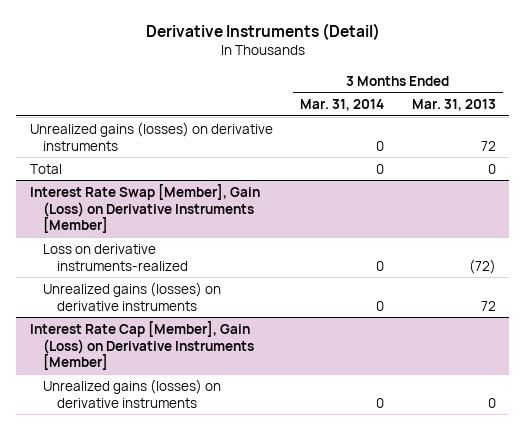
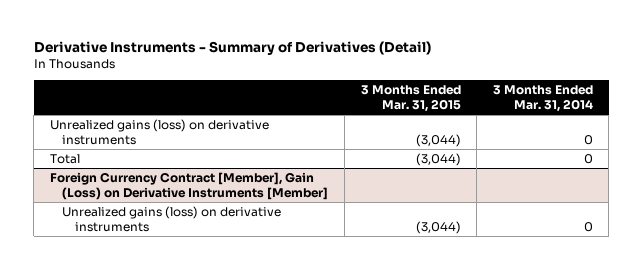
- Derivative Instruments (Detail)
+ Derivative Instruments - Summary of Derivatives (Detail)
- | 3 Months Ended Mar. 31, 2014 | 3 Months Ended Mar. 31, 2013
+ | 3 Months Ended Mar. 31, 2015 | 3 Months Ended Mar. 31, 2014
- Unrealized gains (losses) on derivative instruments | 0 | 72
+ Unrealized gains (loss) on derivative instruments | (3,044) | 0
- Interest Rate Swap [Member], Gain (Loss) on Derivative Instruments [Member]
- Loss on derivative instruments-realized | 0 | (72)
- Unrealized gains (losses) on derivative instruments | 0 | 72
- Interest Rate Cap [Member], Gain (Loss) on Derivative Instruments [Member]
- Unrealized gains (losses) on derivative instruments | 0 | 0
+ Foreign Currency Contract [Member], Gain (Loss) on Derivative Instruments [Member]
+ Unrealized gains (loss) on derivative instruments | (3,044) | 0

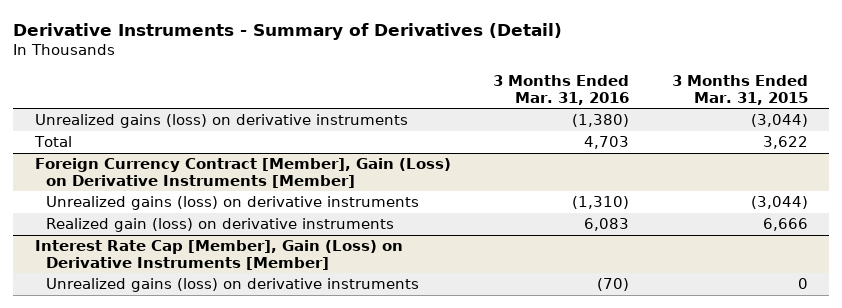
- | 3 Months Ended Mar. 31, 2015 | 3 Months Ended Mar. 31, 2014
+ | 3 Months Ended Mar. 31, 2016 | 3 Months Ended Mar. 31, 2015
- Total | (3,044) | 0
+ Total | 4,703 | 3,622
@ Foreign Currency Contract [Member], Gain (Loss) on Derivative Instruments [Member]
+ Realized gain (loss) on derivative instruments | 6,083 | 6,666
+ Interest Rate Cap [Member], Gain (Loss) on Derivative Instruments [Member]
+ Unrealized gains (loss) on derivative instruments | (70) | 0

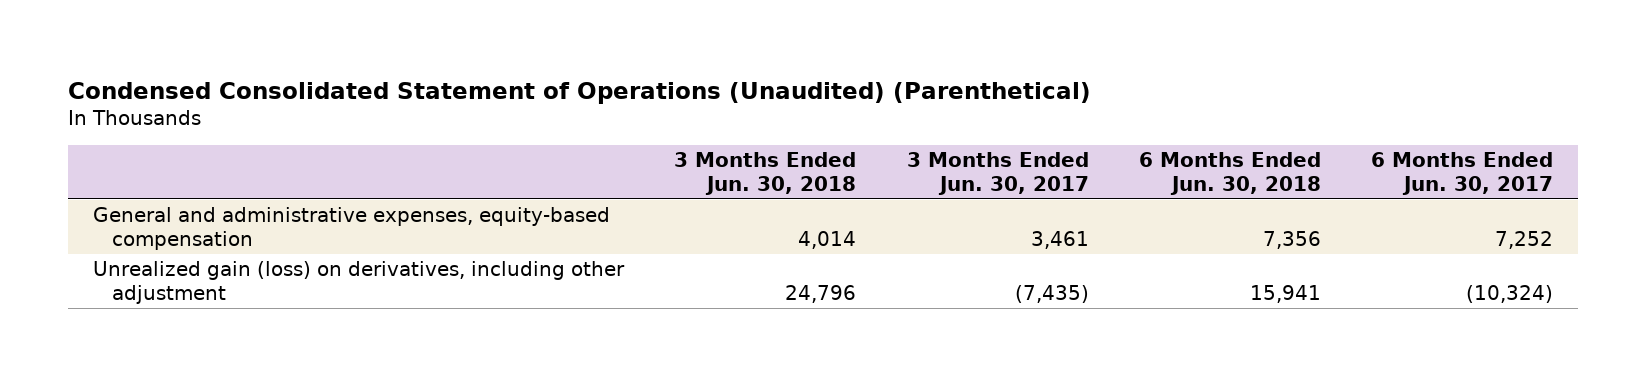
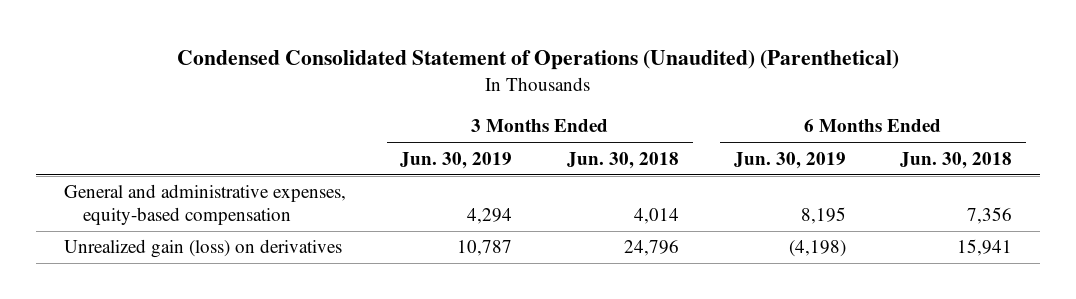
- | 3 Months Ended Jun. 30, 2018 | 3 Months Ended Jun. 30, 2017 | 6 Months Ended Jun. 30, 2018 | 6 Months Ended Jun. 30, 2017
+ | 3 Months Ended Jun. 30, 2019 | 3 Months Ended Jun. 30, 2018 | 6 Months Ended Jun. 30, 2019 | 6 Months Ended Jun. 30, 2018
- Unrealized gain (loss) on derivatives, including other adjustment | 24,796 | (7,435) | 15,941 | (10,324)
+ Unrealized gain (loss) on derivatives | 10,787 | 24,796 | (4,198) | 15,941

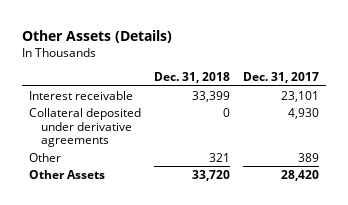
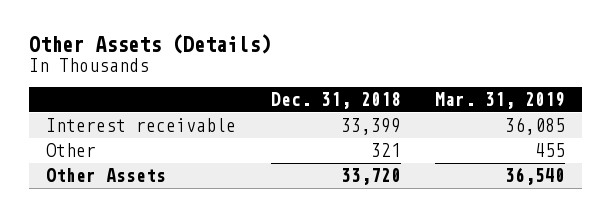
- | Dec. 31, 2018 | Dec. 31, 2017
+ | Dec. 31, 2018 | Mar. 31, 2019
- Collateral deposited under derivative agreements | 0 | 4,930

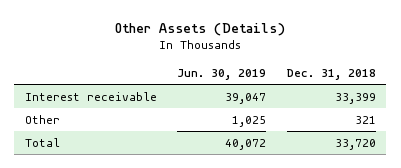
- | Dec. 31, 2018 | Mar. 31, 2019
+ | Jun. 30, 2019 | Dec. 31, 2018
- Other Assets | 33,720 | 36,540
+ Total | 40,072 | 33,720

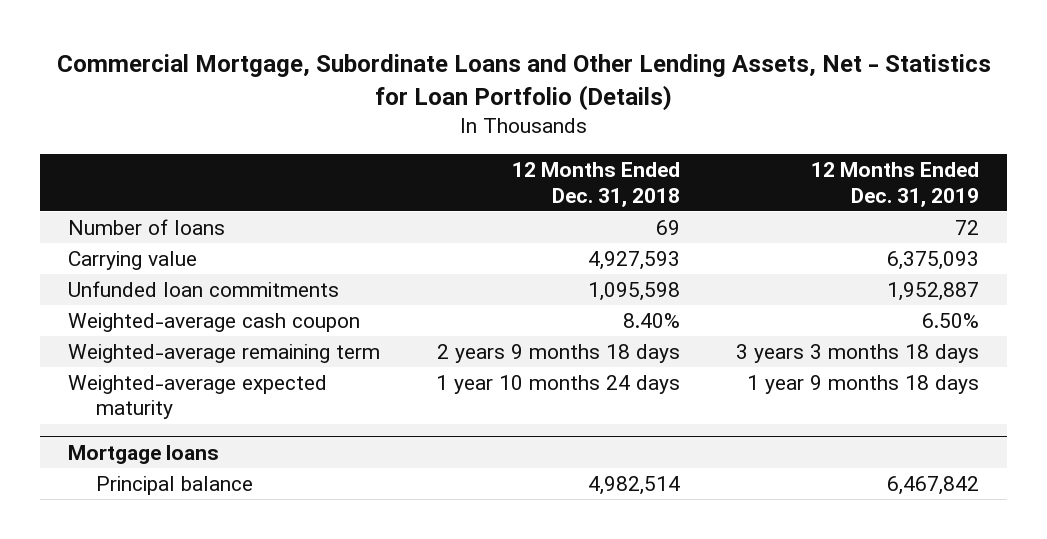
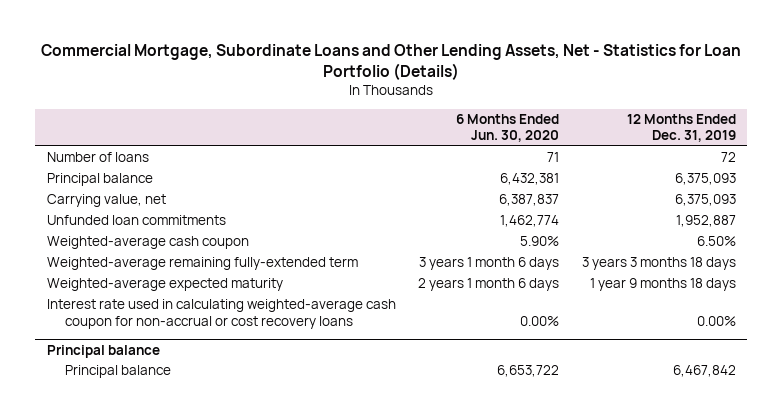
- | 12 Months Ended Dec. 31, 2018 | 12 Months Ended Dec. 31, 2019
+ | 6 Months Ended Jun. 30, 2020 | 12 Months Ended Dec. 31, 2019
- Carrying value | 4,927,593 | 6,375,093
+ Principal balance | 6,432,381 | 6,375,093
+ Carrying value, net | 6,387,837 | 6,375,093
- Weighted-average remaining term | 2 years 9 months 18 days | 3 years 3 months 18 days
+ Weighted-average remaining fully-extended term | 3 years 1 month 6 days | 3 years 3 months 18 days
- Mortgage loans
+ Interest rate used in calculating weighted-average cash coupon for non-accrual or cost recovery loans | 0.00% | 0.00%
+ Principal balance

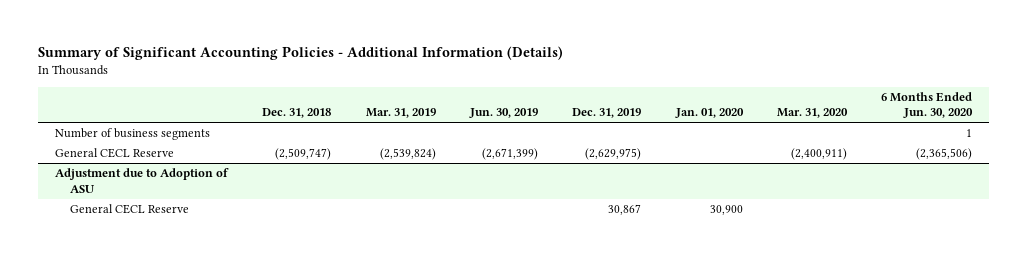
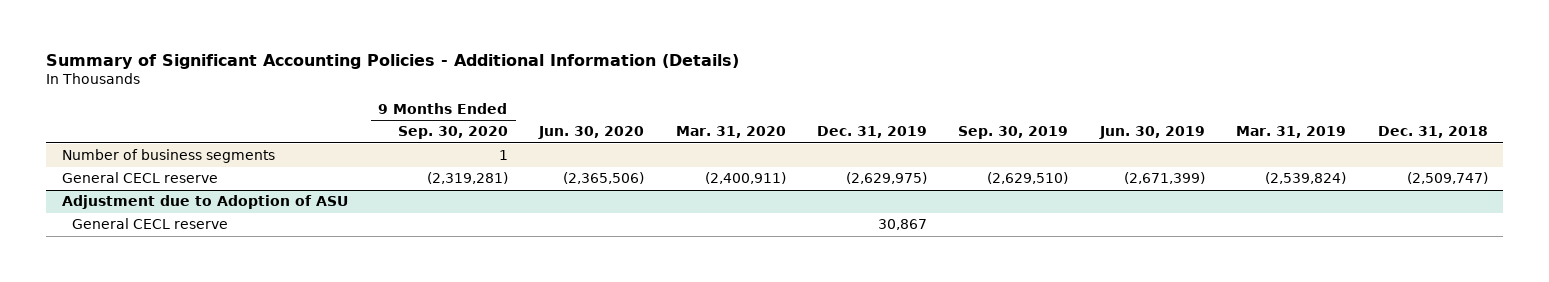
- | Dec. 31, 2018 | Mar. 31, 2019 | Jun. 30, 2019 | Dec. 31, 2019 | Jan. 01, 2020 | Mar. 31, 2020 | 6 Months Ended Jun. 30, 2020
+ | 9 Months Ended Sep. 30, 2020 | Jun. 30, 2020 | Mar. 31, 2020 | Dec. 31, 2019 | Sep. 30, 2019 | Jun. 30, 2019 | Mar. 31, 2019 | Dec. 31, 2018
- General CECL Reserve | (2,509,747) | (2,539,824) | (2,671,399) | (2,629,975) | | (2,400,911) | (2,365,506)
+ General CECL reserve | (2,319,281) | (2,365,506) | (2,400,911) | (2,629,975) | (2,629,510) | (2,671,399) | (2,539,824) | (2,509,747)
@ Adjustment due to Adoption of ASU
- General CECL Reserve | | | | 30,867 | 30,900 | |
+ General CECL reserve | | | | 30,867 | | | |

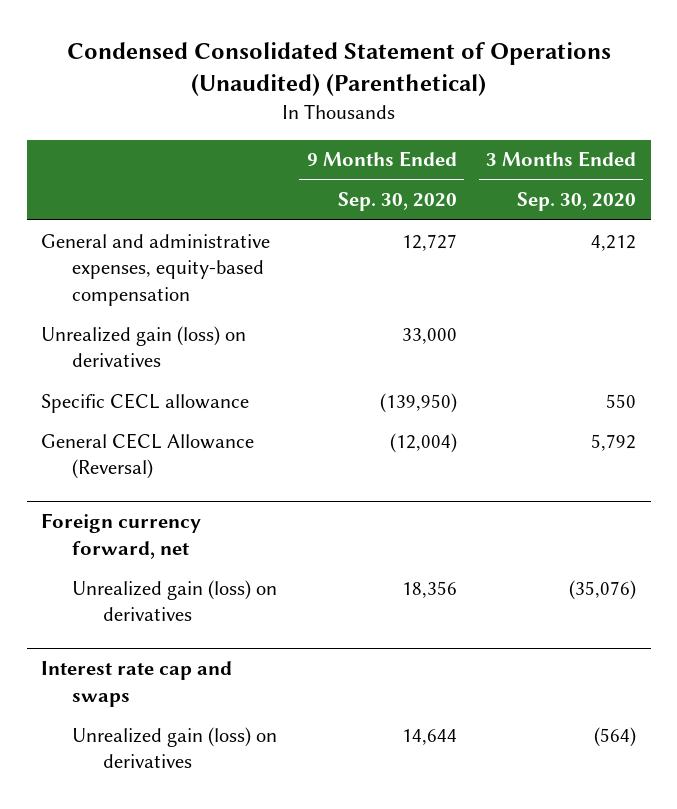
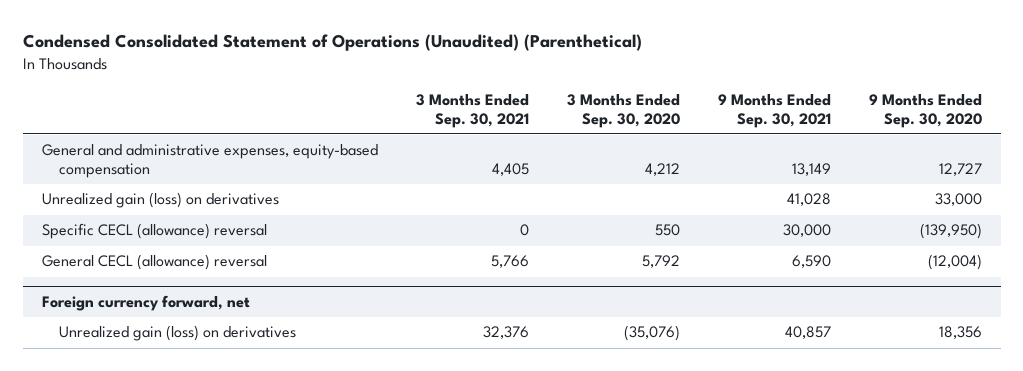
- | 9 Months Ended Sep. 30, 2020 | 3 Months Ended Sep. 30, 2020
+ | 3 Months Ended Sep. 30, 2021 | 3 Months Ended Sep. 30, 2020 | 9 Months Ended Sep. 30, 2021 | 9 Months Ended Sep. 30, 2020
- Specific CECL allowance | (139,950) | 550
- General CECL Allowance (Reversal) | (12,004) | 5,792
+ Specific CECL (allowance) reversal | 0 | 550 | 30,000 | (139,950)
+ General CECL (allowance) reversal | 5,766 | 5,792 | 6,590 | (12,004)
- Interest rate cap and swaps
- Unrealized gain (loss) on derivatives | 14,644 | (564)

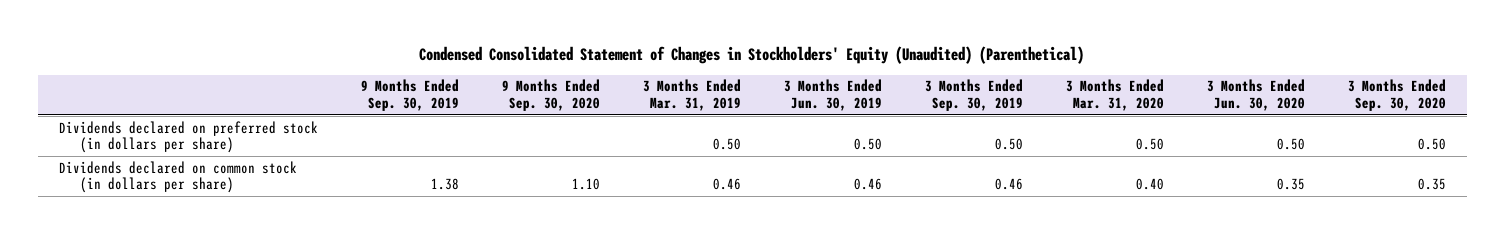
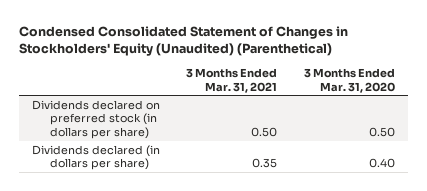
- | 9 Months Ended Sep. 30, 2019 | 9 Months Ended Sep. 30, 2020 | 3 Months Ended Mar. 31, 2019 | 3 Months Ended Jun. 30, 2019 | 3 Months Ended Sep. 30, 2019 | 3 Months Ended Mar. 31, 2020 | 3 Months Ended Jun. 30, 2020 | 3 Months Ended Sep. 30, 2020
+ | 3 Months Ended Mar. 31, 2021 | 3 Months Ended Mar. 31, 2020
- Dividends declared on common stock (in dollars per share) | 1.38 | 1.10 | 0.46 | 0.46 | 0.46 | 0.40 | 0.35 | 0.35
+ Dividends declared (in dollars per share) | 0.35 | 0.40

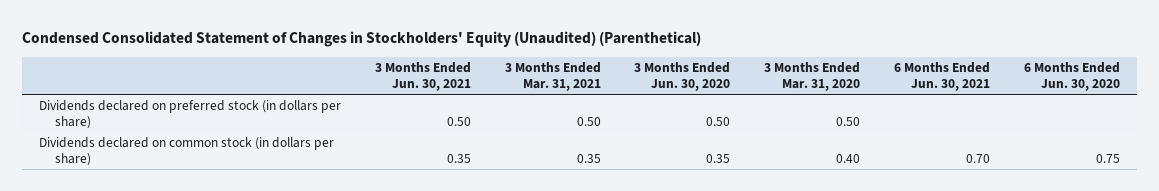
- | 3 Months Ended Mar. 31, 2021 | 3 Months Ended Mar. 31, 2020
+ | 3 Months Ended Jun. 30, 2021 | 3 Months Ended Mar. 31, 2021 | 3 Months Ended Jun. 30, 2020 | 3 Months Ended Mar. 31, 2020 | 6 Months Ended Jun. 30, 2021 | 6 Months Ended Jun. 30, 2020
- Dividends declared (in dollars per share) | 0.35 | 0.40
+ Dividends declared on common stock (in dollars per share) | 0.35 | 0.35 | 0.35 | 0.40 | 0.70 | 0.75

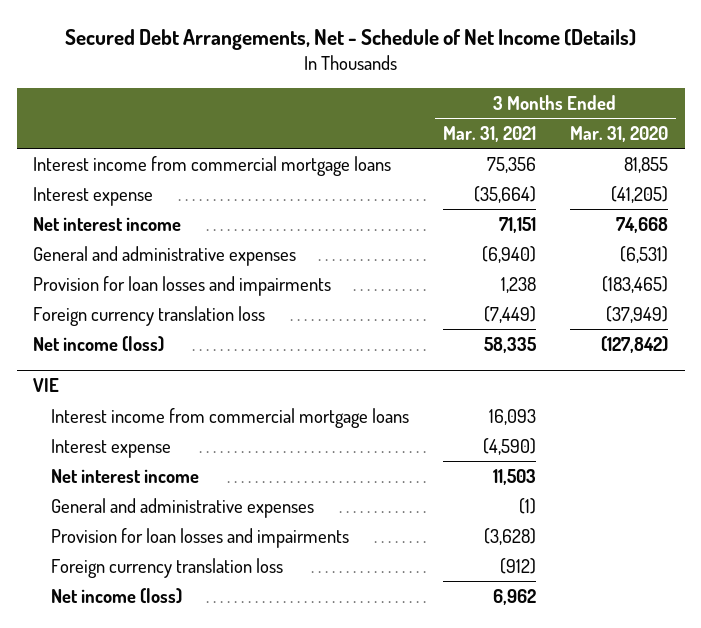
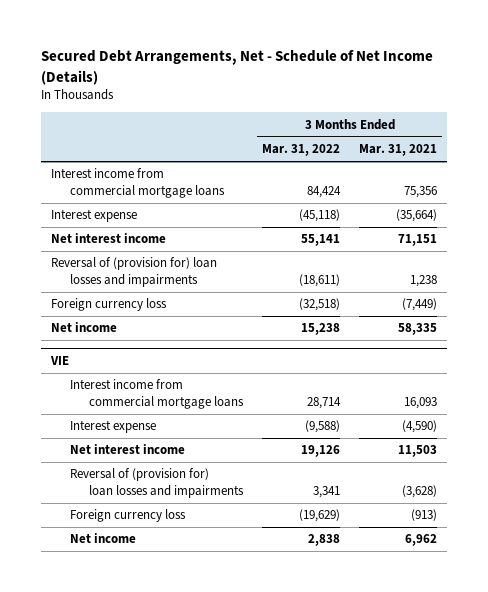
- | 3 Months Ended Mar. 31, 2021 | 3 Months Ended Mar. 31, 2020
+ | 3 Months Ended Mar. 31, 2022 | 3 Months Ended Mar. 31, 2021
- General and administrative expenses | (6,940) | (6,531)
- Provision for loan losses and impairments | 1,238 | (183,465)
- Foreign currency translation loss | (7,449) | (37,949)
- Net income (loss) | 58,335 | (127,842)
+ Reversal of (provision for) loan losses and impairments | (18,611) | 1,238
+ Foreign currency loss | (32,518) | (7,449)
+ Net income | 15,238 | 58,335
@ VIE
- General and administrative expenses | (1) |
- Provision for loan losses and impairments | (3,628) |
- Foreign currency translation loss | (912) |
- Net income (loss) | 6,962 |
+ Reversal of (provision for) loan losses and impairments | 3,341 | (3,628)
+ Foreign currency loss | (19,629) | (913)
+ Net income | 2,838 | 6,962

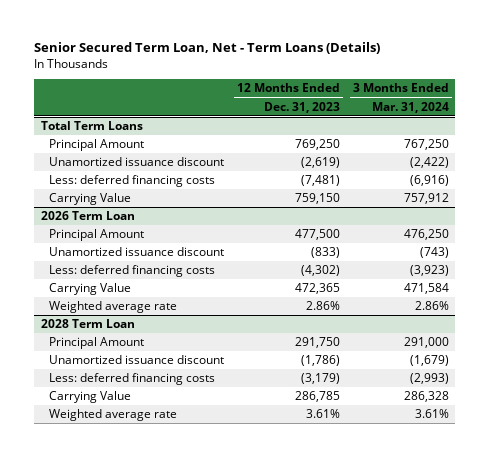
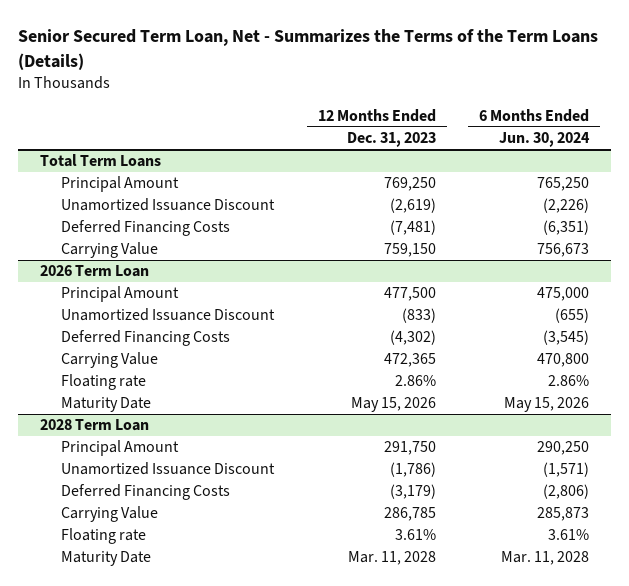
- Senior Secured Term Loan, Net - Term Loans (Details)
+ Senior Secured Term Loan, Net - Summarizes the Terms of the Term Loans (Details)
- | 12 Months Ended Dec. 31, 2023 | 3 Months Ended Mar. 31, 2024
+ | 12 Months Ended Dec. 31, 2023 | 6 Months Ended Jun. 30, 2024
@ Total Term Loans
- Unamortized issuance discount | (2,619) | (2,422)
- Less: deferred financing costs | (7,481) | (6,916)
+ Unamortized Issuance Discount | (2,619) | (2,226)
+ Deferred Financing Costs | (7,481) | (6,351)
@ 2026 Term Loan
- Unamortized issuance discount | (833) | (743)
- Less: deferred financing costs | (4,302) | (3,923)
+ Unamortized Issuance Discount | (833) | (655)
+ Deferred Financing Costs | (4,302) | (3,545)
- Weighted average rate | 2.86% | 2.86%
+ Floating rate | 2.86% | 2.86%
+ Maturity Date | May 15, 2026 | May 15, 2026
@ 2028 Term Loan
- Unamortized issuance discount | (1,786) | (1,679)
- Less: deferred financing costs | (3,179) | (2,993)
+ Unamortized Issuance Discount | (1,786) | (1,571)
+ Deferred Financing Costs | (3,179) | (2,806)
- Weighted average rate | 3.61% | 3.61%
+ Floating rate | 3.61% | 3.61%
+ Maturity Date | Mar. 11, 2028 | Mar. 11, 2028

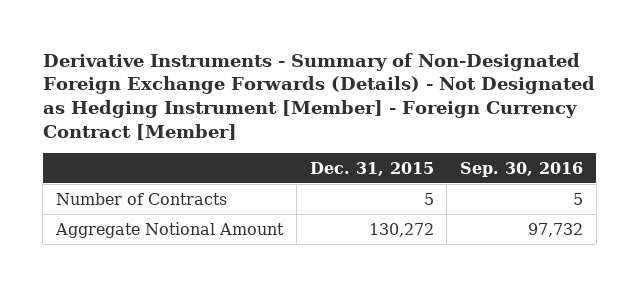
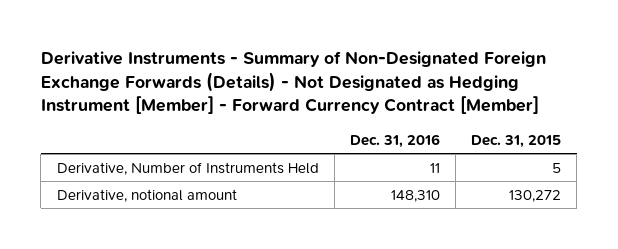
- Derivative Instruments - Summary of Non-Designated Foreign Exchange Forwards (Details) - Not Designated as Hedging Instrument [Member] - Foreign Currency Contract [Member]
+ Derivative Instruments - Summary of Non-Designated Foreign Exchange Forwards (Details) - Not Designated as Hedging Instrument [Member] - Forward Currency Contract [Member]
- | Dec. 31, 2015 | Sep. 30, 2016
+ | Dec. 31, 2016 | Dec. 31, 2015
- Number of Contracts | 5 | 5
- Aggregate Notional Amount | 130,272 | 97,732
+ Derivative, Number of Instruments Held | 11 | 5
+ Derivative, notional amount | 148,310 | 130,272

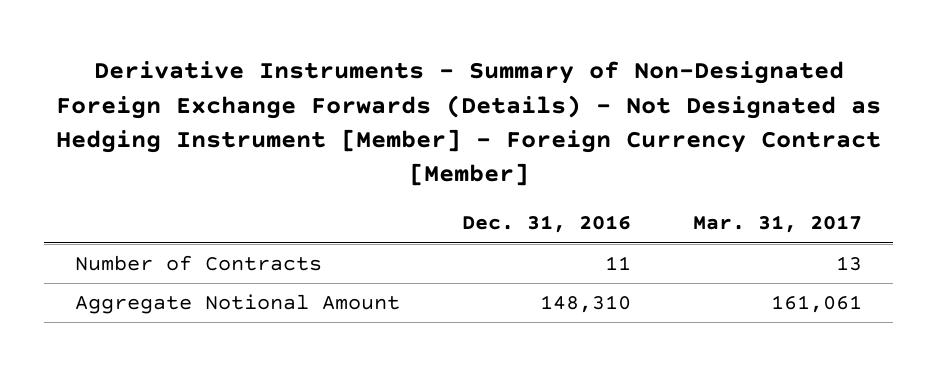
- Derivative Instruments - Summary of Non-Designated Foreign Exchange Forwards (Details) - Not Designated as Hedging Instrument [Member] - Forward Currency Contract [Member]
+ Derivative Instruments - Summary of Non-Designated Foreign Exchange Forwards (Details) - Not Designated as Hedging Instrument [Member] - Foreign Currency Contract [Member]
- | Dec. 31, 2016 | Dec. 31, 2015
+ | Dec. 31, 2016 | Mar. 31, 2017
- Derivative, Number of Instruments Held | 11 | 5
- Derivative, notional amount | 148,310 | 130,272
+ Number of Contracts | 11 | 13
+ Aggregate Notional Amount | 148,310 | 161,061

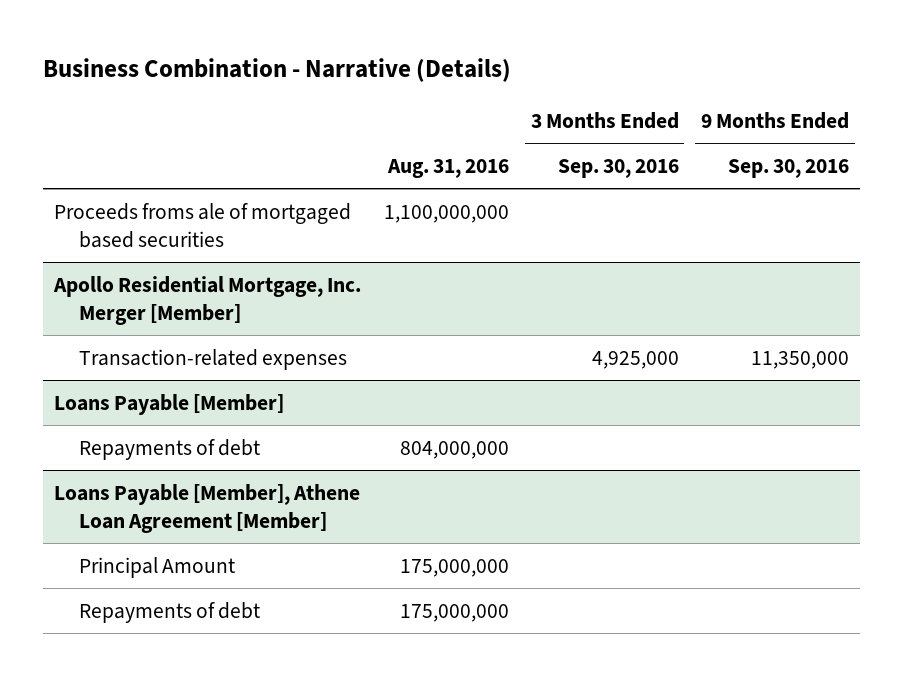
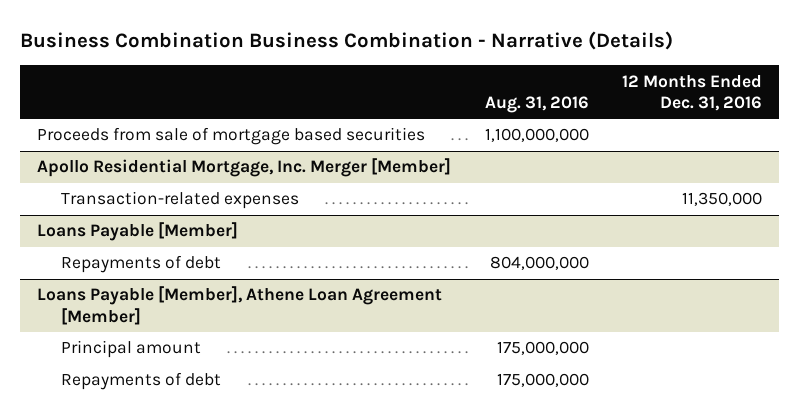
- Business Combination - Narrative (Details)
+ Business Combination Business Combination - Narrative (Details)
- | Aug. 31, 2016 | 3 Months Ended Sep. 30, 2016 | 9 Months Ended Sep. 30, 2016
+ | Aug. 31, 2016 | 12 Months Ended Dec. 31, 2016
- Proceeds froms ale of mortgaged based securities | 1,100,000,000 | |
+ Proceeds from sale of mortgage based securities | 1,100,000,000 |
@ Loans Payable [Member], Athene Loan Agreement [Member]
- Principal Amount | 175,000,000 | |
+ Principal amount | 175,000,000 |

